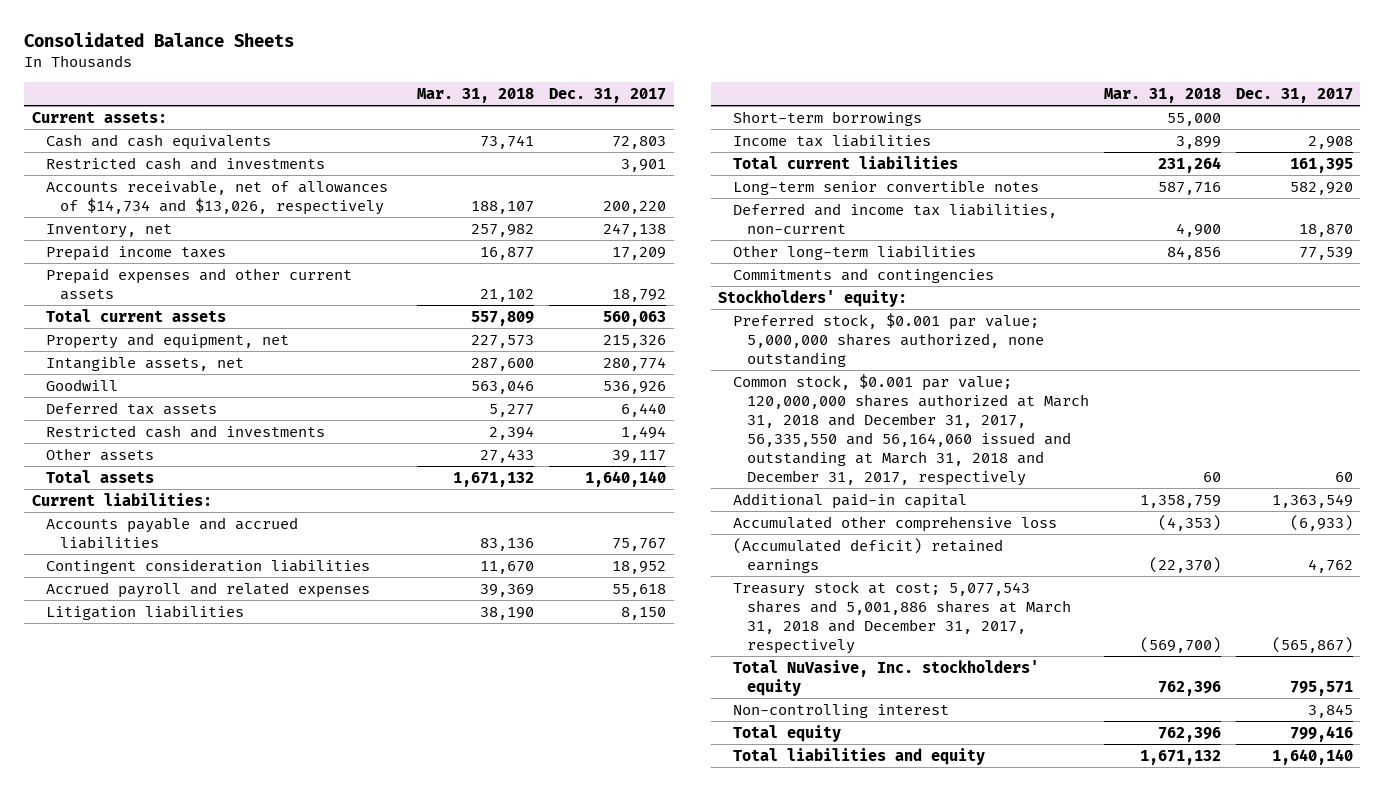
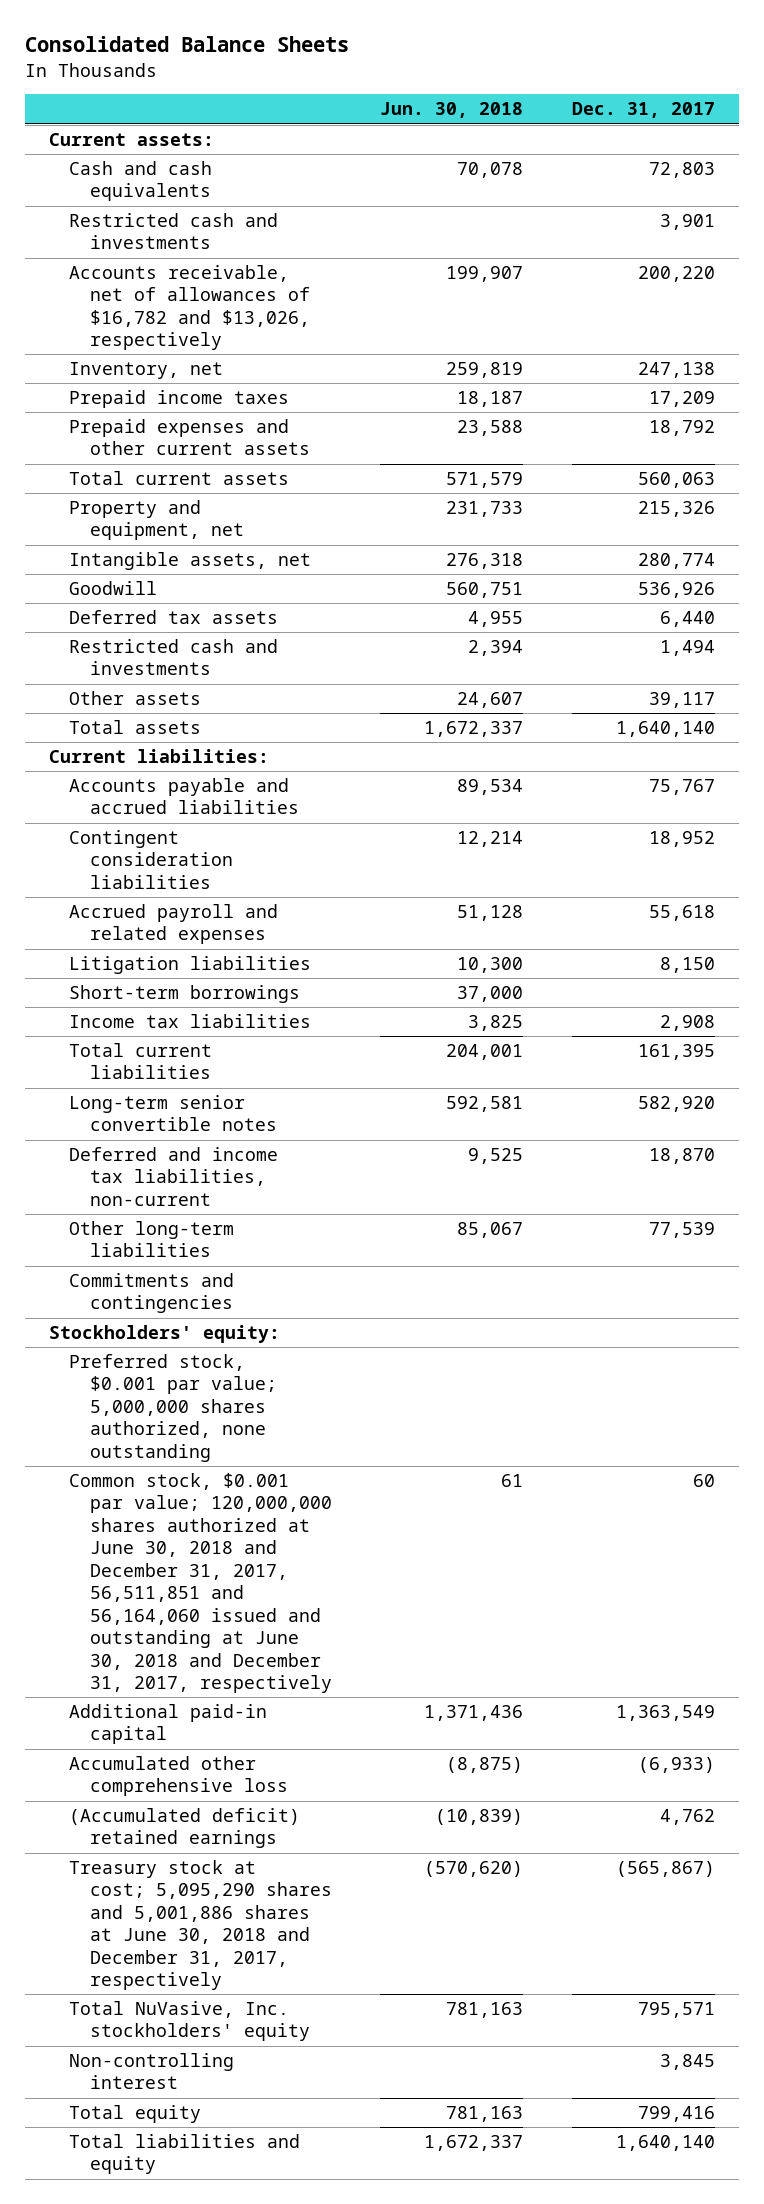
- | Mar. 31, 2018 | Dec. 31, 2017
+ | Jun. 30, 2018 | Dec. 31, 2017
- Accounts receivable, net of allowances of $14,734 and $13,026, respectively | 188,107 | 200,220
+ Accounts receivable, net of allowances of $16,782 and $13,026, respectively | 199,907 | 200,220
- Common stock, $0.001 par value; 120,000,000 shares authorized at March 31, 2018 and December 31, 2017, 56,335,550 and 56,164,060 issued and outstanding at March 31, 2018 and December 31, 2017, respectively | 60 | 60
+ Common stock, $0.001 par value; 120,000,000 shares authorized at June 30, 2018 and December 31, 2017, 56,511,851 and 56,164,060 issued and outstanding at June 30, 2018 and December 31, 2017, respectively | 61 | 60
- Treasury stock at cost; 5,077,543 shares and 5,001,886 shares at March 31, 2018 and December 31, 2017, respectively | (569,700) | (565,867)
+ Treasury stock at cost; 5,095,290 shares and 5,001,886 shares at June 30, 2018 and December 31, 2017, respectively | (570,620) | (565,867)

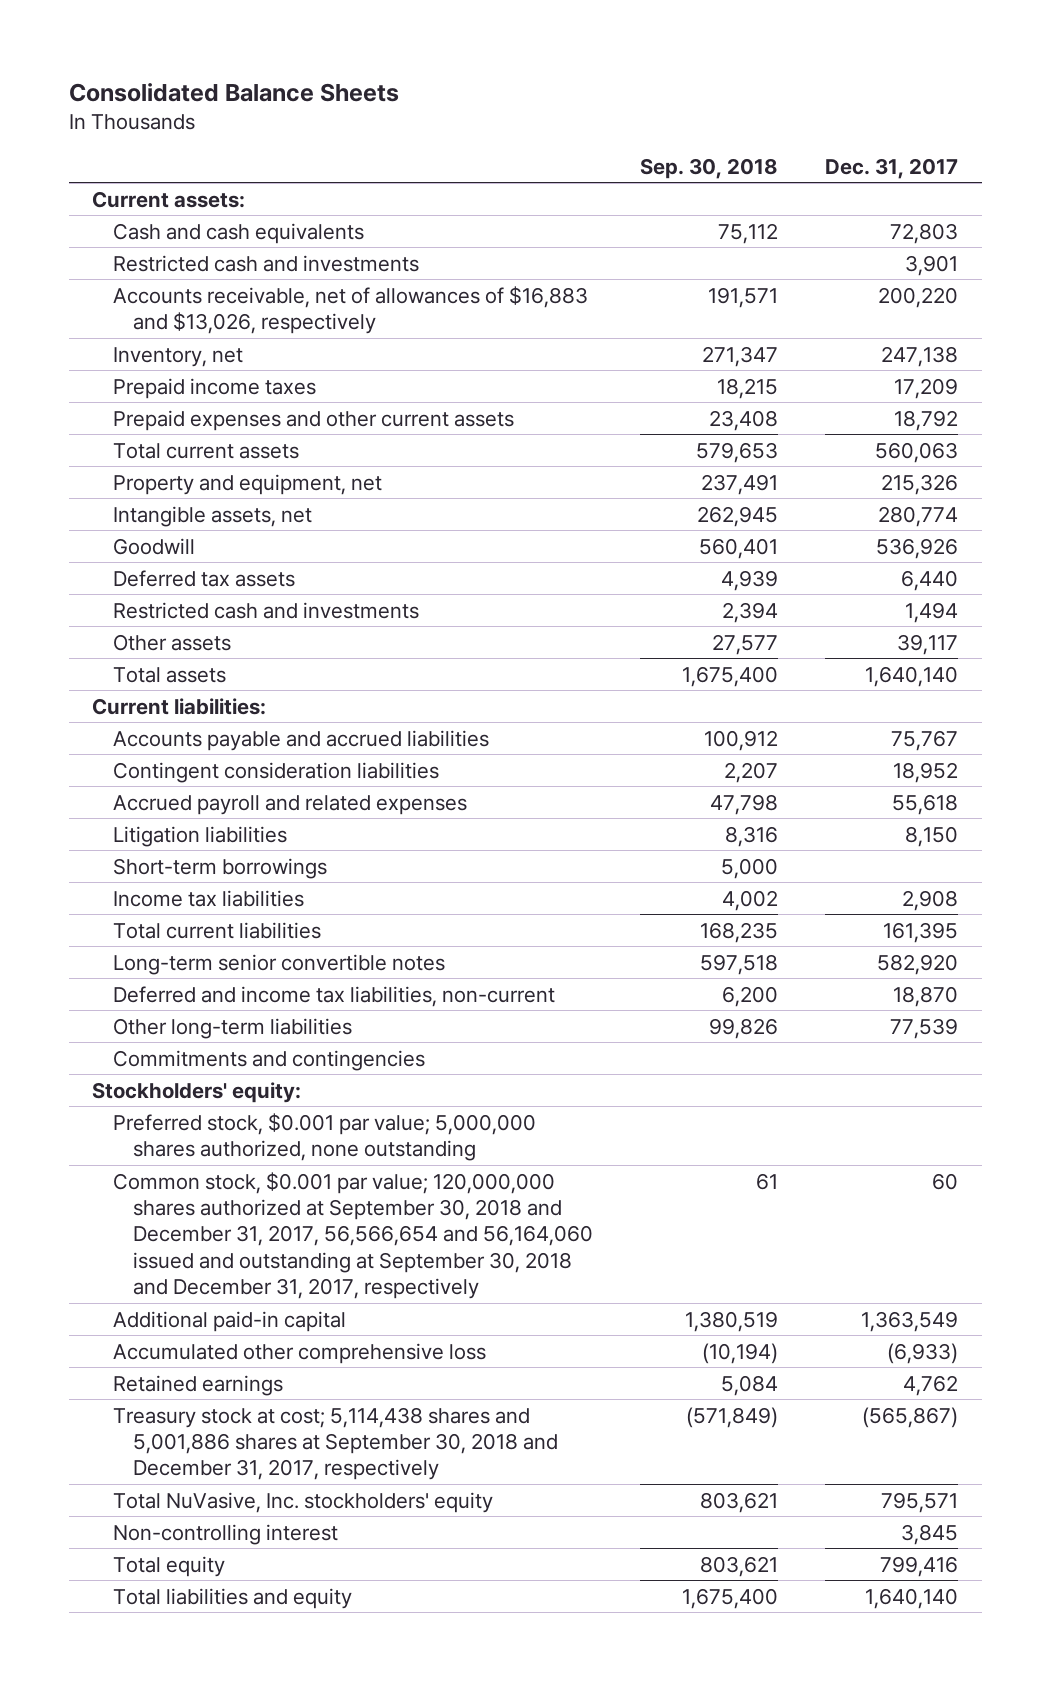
- | Jun. 30, 2018 | Dec. 31, 2017
+ | Sep. 30, 2018 | Dec. 31, 2017
- Accounts receivable, net of allowances of $16,782 and $13,026, respectively | 199,907 | 200,220
+ Accounts receivable, net of allowances of $16,883 and $13,026, respectively | 191,571 | 200,220
- Common stock, $0.001 par value; 120,000,000 shares authorized at June 30, 2018 and December 31, 2017, 56,511,851 and 56,164,060 issued and outstanding at June 30, 2018 and December 31, 2017, respectively | 61 | 60
+ Common stock, $0.001 par value; 120,000,000 shares authorized at September 30, 2018 and December 31, 2017, 56,566,654 and 56,164,060 issued and outstanding at September 30, 2018 and December 31, 2017, respectively | 61 | 60
- (Accumulated deficit) retained earnings | (10,839) | 4,762
- Treasury stock at cost; 5,095,290 shares and 5,001,886 shares at June 30, 2018 and December 31, 2017, respectively | (570,620) | (565,867)
+ Retained earnings | 5,084 | 4,762
+ Treasury stock at cost; 5,114,438 shares and 5,001,886 shares at September 30, 2018 and December 31, 2017, respectively | (571,849) | (565,867)

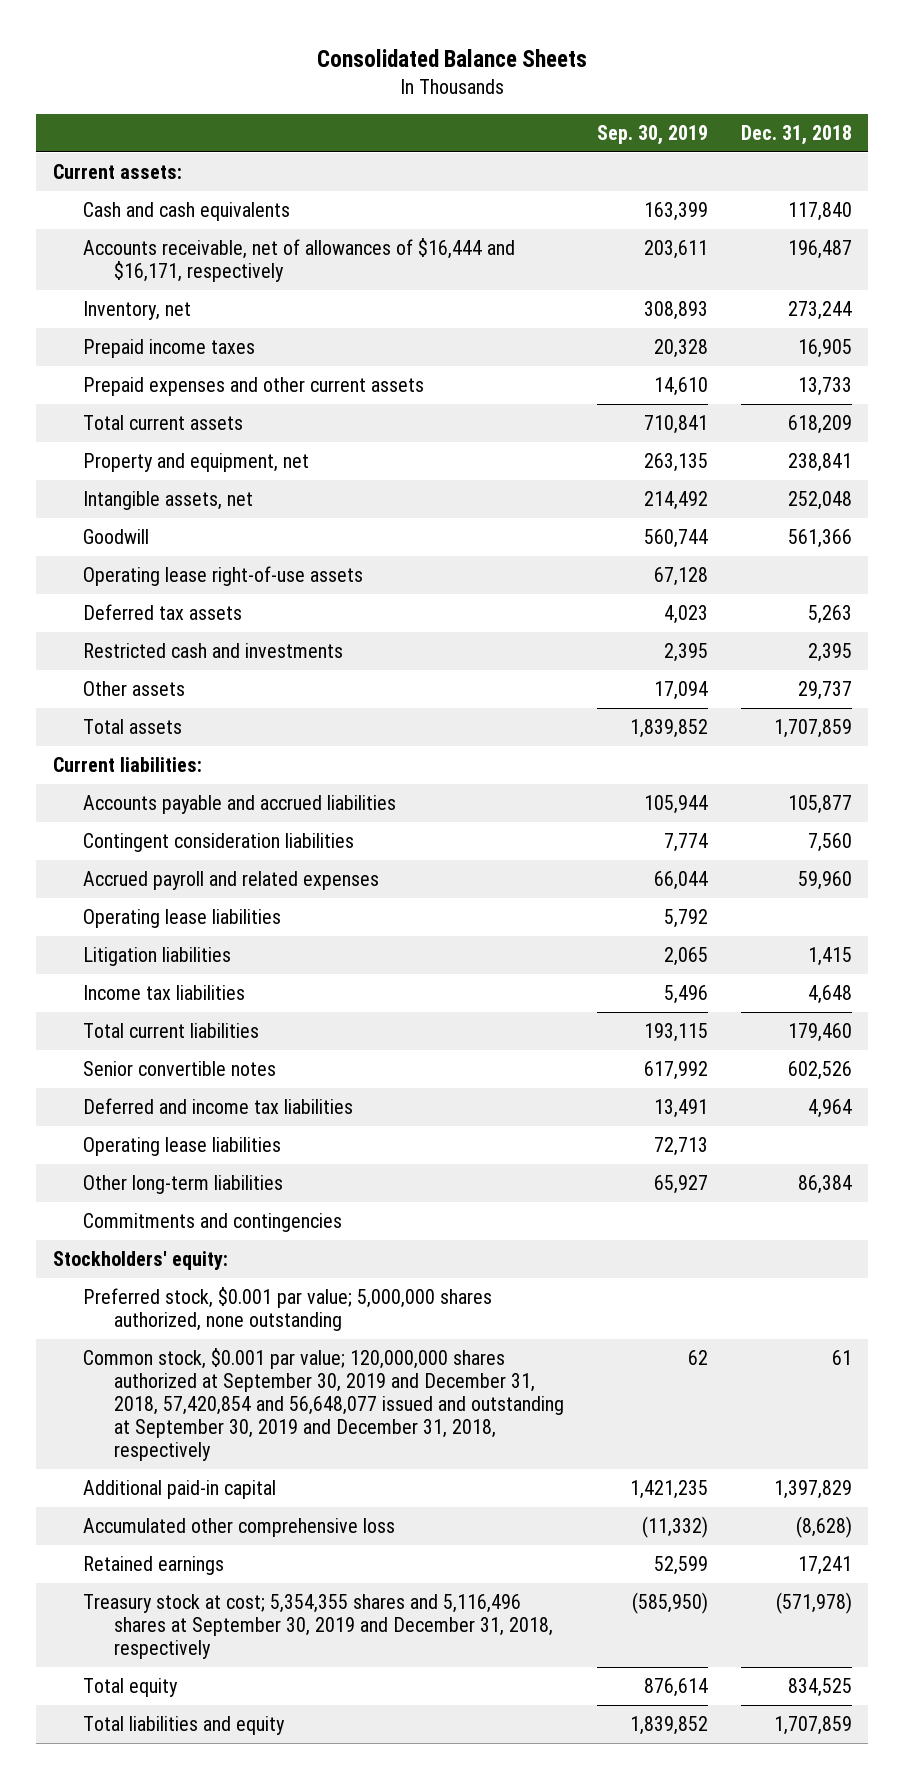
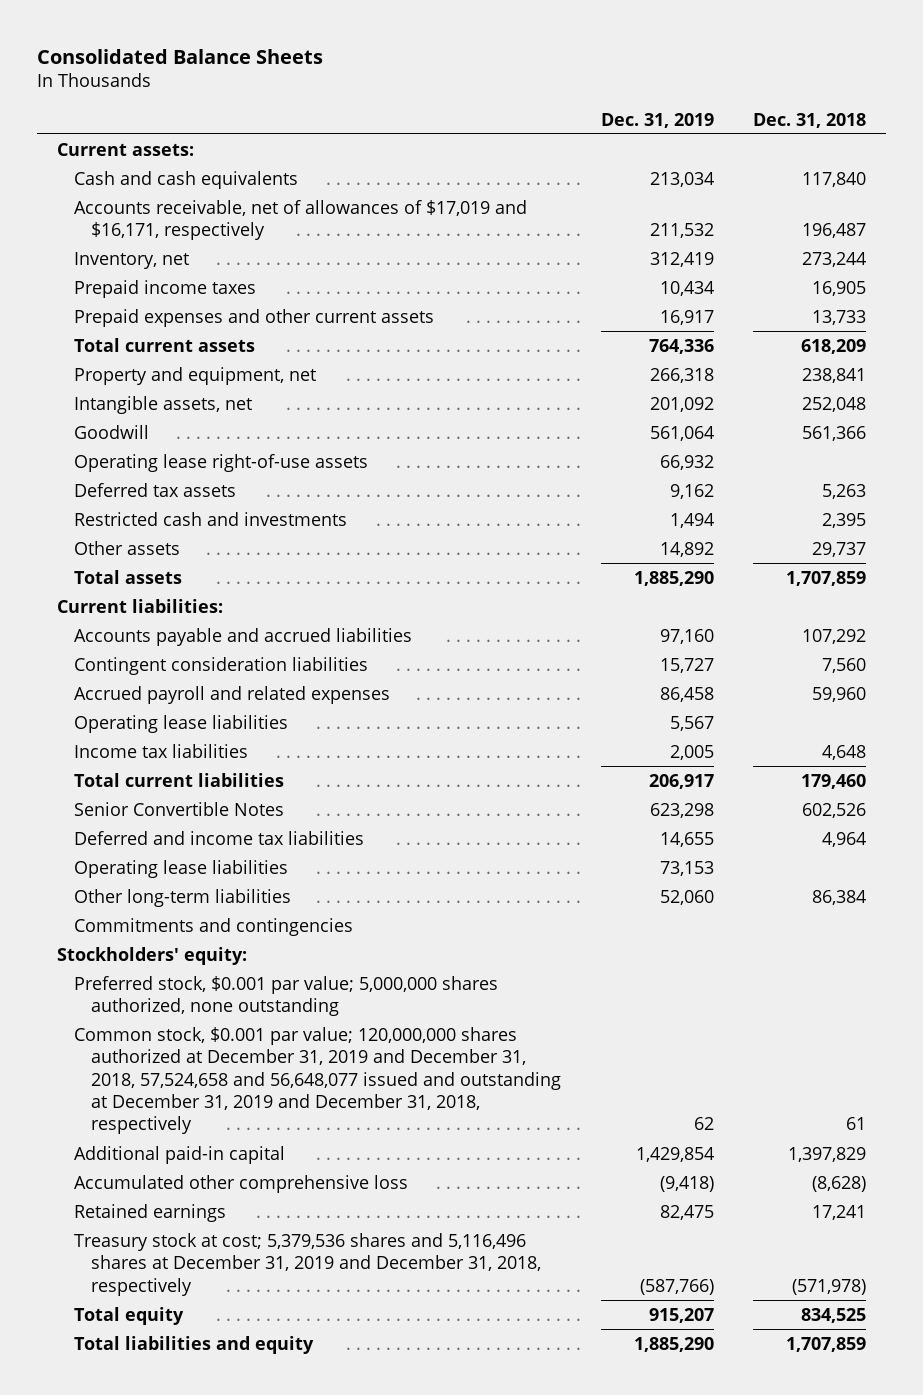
- | Sep. 30, 2019 | Dec. 31, 2018
+ | Dec. 31, 2019 | Dec. 31, 2018
- Accounts receivable, net of allowances of $16,444 and $16,171, respectively | 203,611 | 196,487
+ Accounts receivable, net of allowances of $17,019 and $16,171, respectively | 211,532 | 196,487
- Accounts payable and accrued liabilities | 105,944 | 105,877
+ Accounts payable and accrued liabilities | 97,160 | 107,292
- Litigation liabilities | 2,065 | 1,415
- Senior convertible notes | 617,992 | 602,526
+ Senior Convertible Notes | 623,298 | 602,526
- Common stock, $0.001 par value; 120,000,000 shares authorized at September 30, 2019 and December 31, 2018, 57,420,854 and 56,648,077 issued and outstanding at September 30, 2019 and December 31, 2018, respectively | 62 | 61
+ Common stock, $0.001 par value; 120,000,000 shares authorized at December 31, 2019 and December 31, 2018, 57,524,658 and 56,648,077 issued and outstanding at December 31, 2019 and December 31, 2018, respectively | 62 | 61
- Treasury stock at cost; 5,354,355 shares and 5,116,496 shares at September 30, 2019 and December 31, 2018, respectively | (585,950) | (571,978)
+ Treasury stock at cost; 5,379,536 shares and 5,116,496 shares at December 31, 2019 and December 31, 2018, respectively | (587,766) | (571,978)

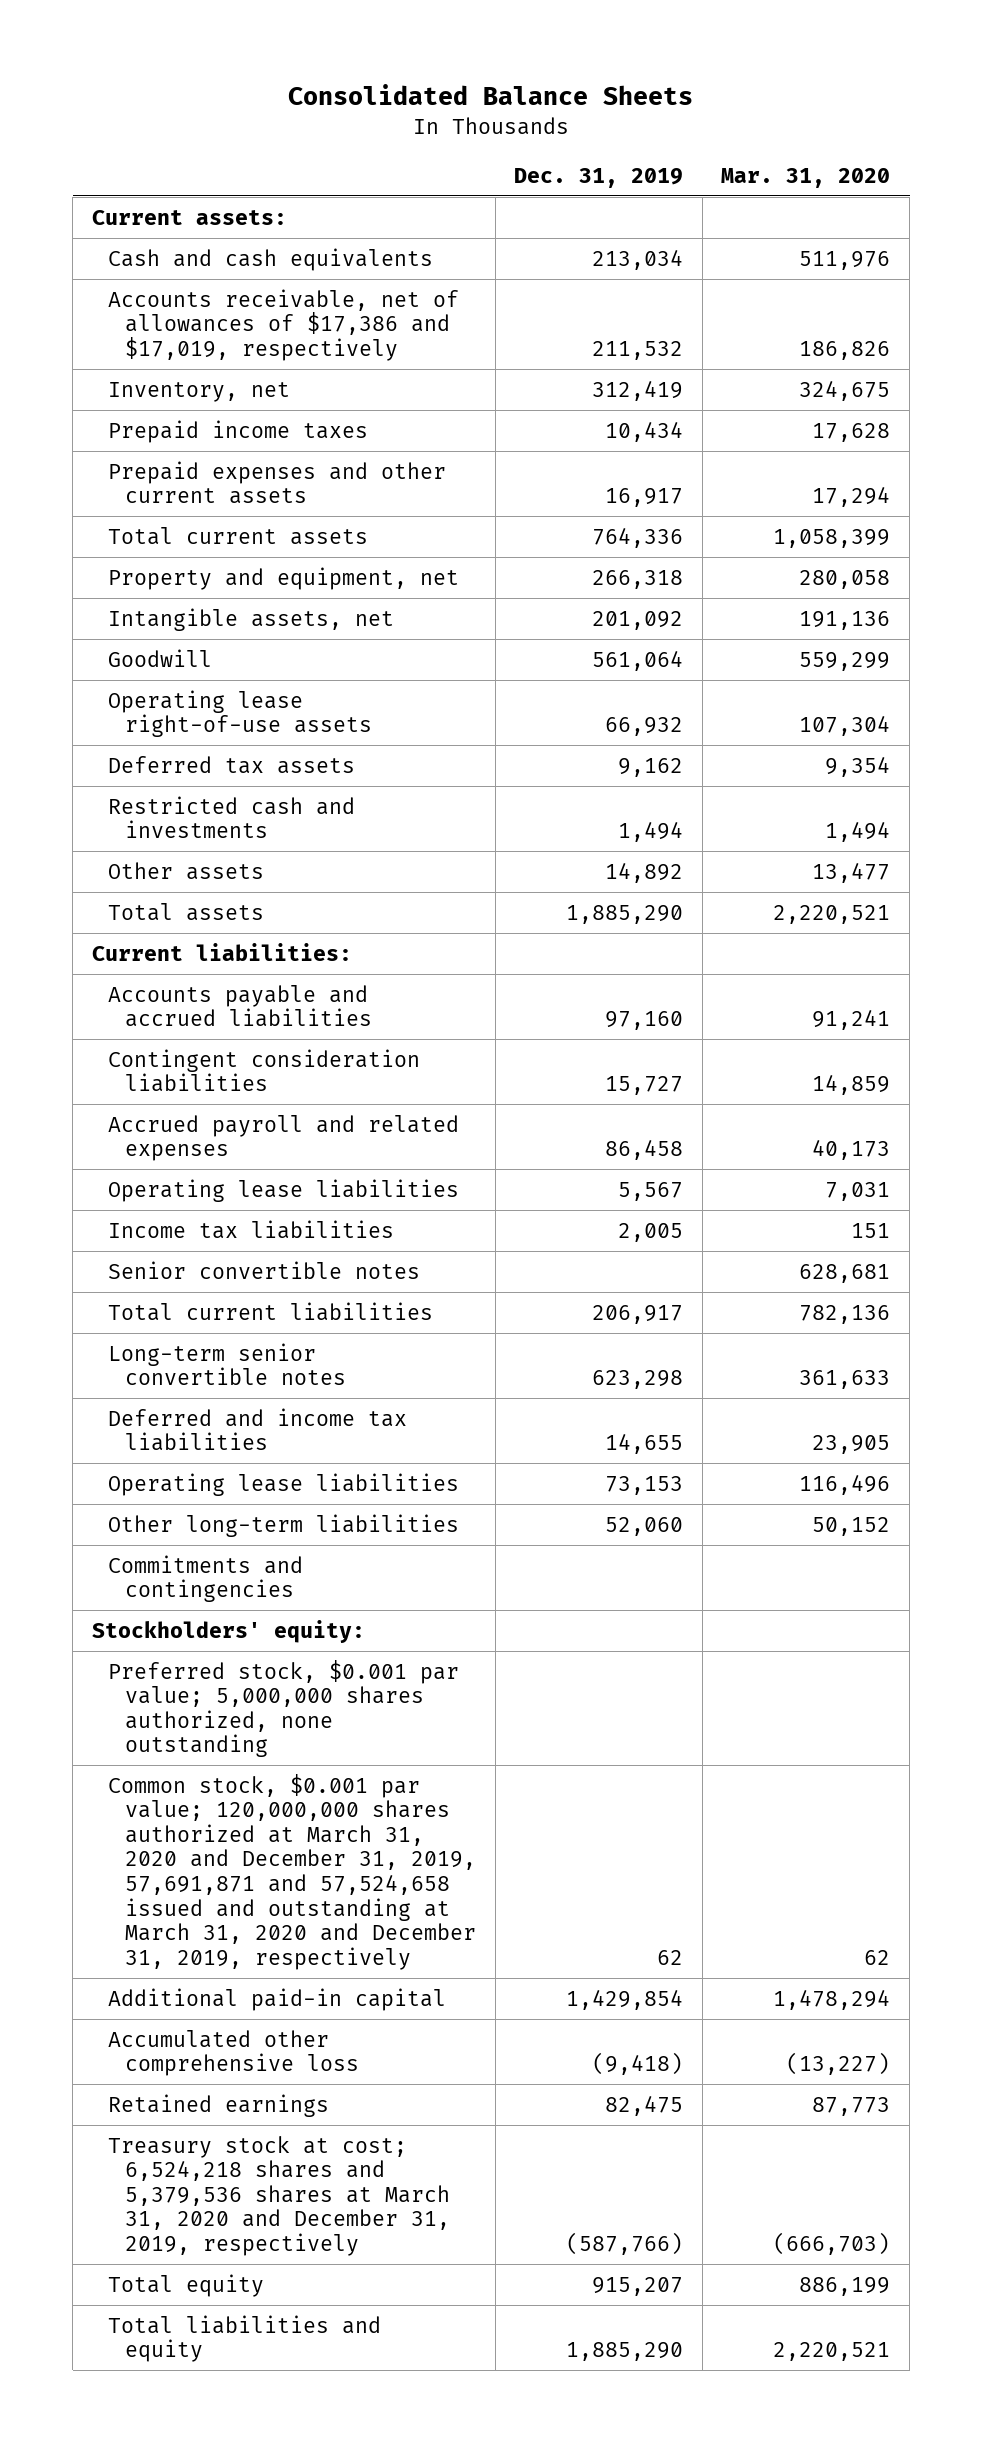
- | Dec. 31, 2019 | Dec. 31, 2018
+ | Dec. 31, 2019 | Mar. 31, 2020
- Accounts receivable, net of allowances of $17,019 and $16,171, respectively | 211,532 | 196,487
+ Accounts receivable, net of allowances of $17,386 and $17,019, respectively | 211,532 | 186,826
+ Senior convertible notes | | 628,681
- Senior Convertible Notes | 623,298 | 602,526
+ Long-term senior convertible notes | 623,298 | 361,633
- Common stock, $0.001 par value; 120,000,000 shares authorized at December 31, 2019 and December 31, 2018, 57,524,658 and 56,648,077 issued and outstanding at December 31, 2019 and December 31, 2018, respectively | 62 | 61
+ Common stock, $0.001 par value; 120,000,000 shares authorized at March 31, 2020 and December 31, 2019, 57,691,871 and 57,524,658 issued and outstanding at March 31, 2020 and December 31, 2019, respectively | 62 | 62
- Treasury stock at cost; 5,379,536 shares and 5,116,496 shares at December 31, 2019 and December 31, 2018, respectively | (587,766) | (571,978)
+ Treasury stock at cost; 6,524,218 shares and 5,379,536 shares at March 31, 2020 and December 31, 2019, respectively | (587,766) | (666,703)

